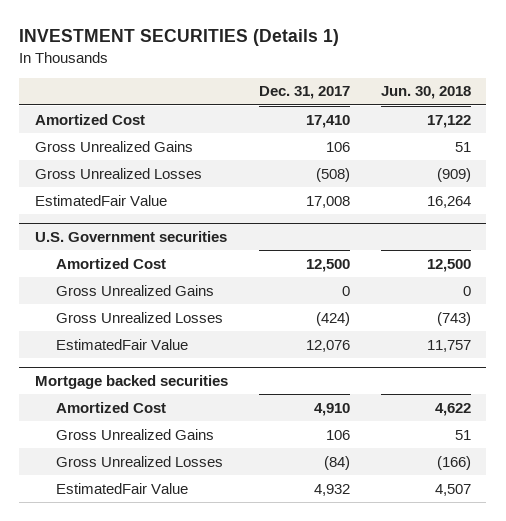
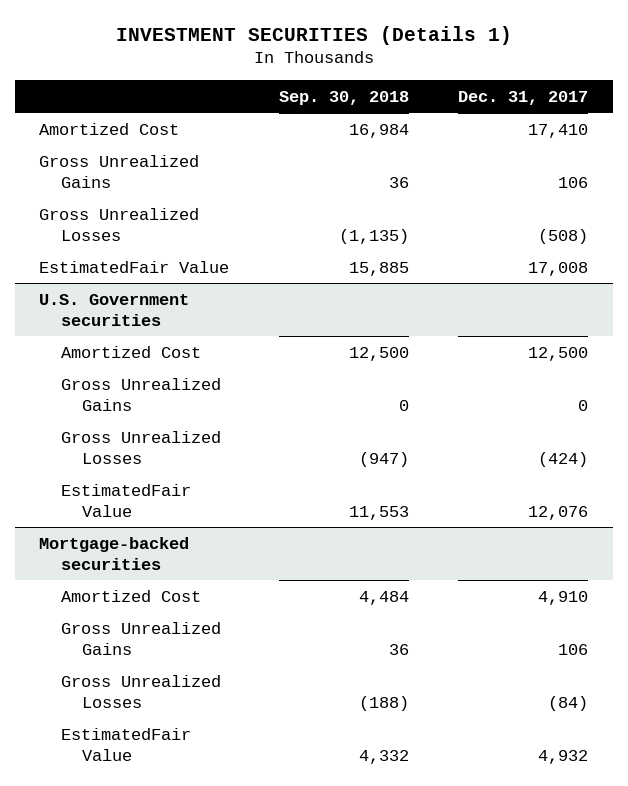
- | Dec. 31, 2017 | Jun. 30, 2018
+ | Sep. 30, 2018 | Dec. 31, 2017
- Mortgage backed securities
+ Mortgage-backed securities

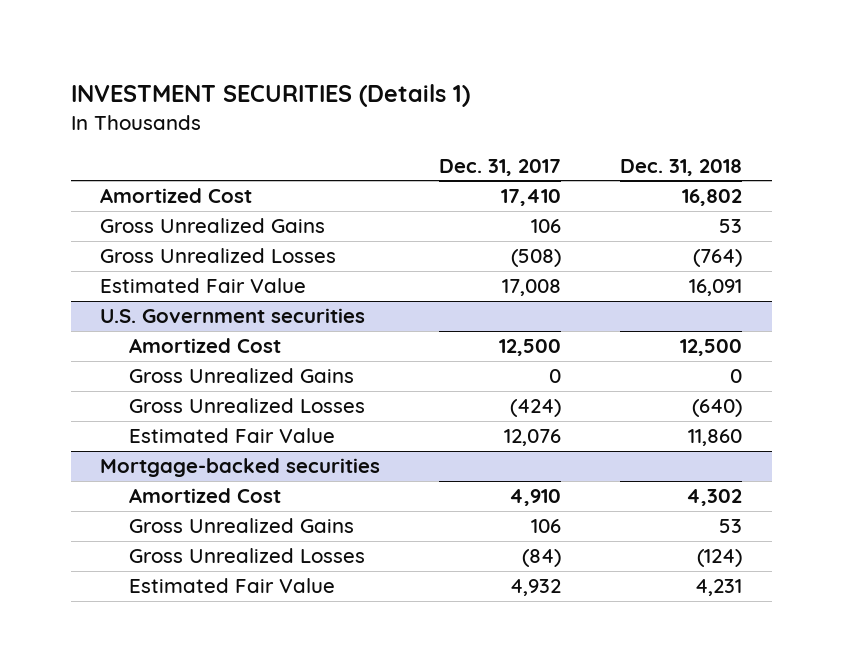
- | Sep. 30, 2018 | Dec. 31, 2017
+ | Dec. 31, 2017 | Dec. 31, 2018
- EstimatedFair Value | 15,885 | 17,008
+ Estimated Fair Value | 17,008 | 16,091
@ U.S. Government securities
- EstimatedFair Value | 11,553 | 12,076
+ Estimated Fair Value | 12,076 | 11,860
@ Mortgage-backed securities
- EstimatedFair Value | 4,332 | 4,932
+ Estimated Fair Value | 4,932 | 4,231

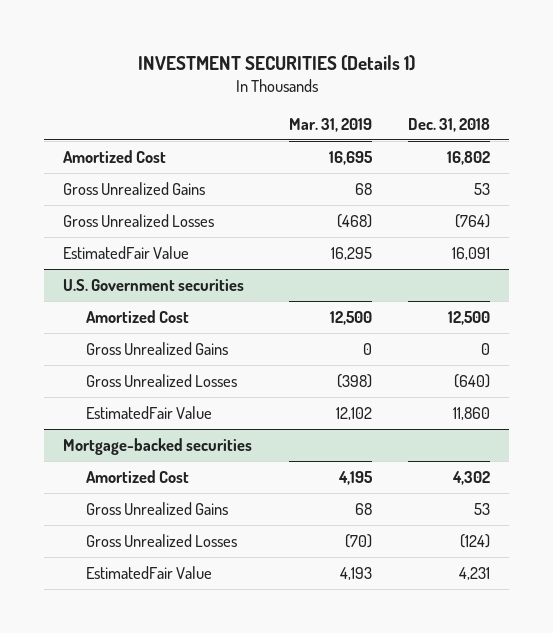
- | Dec. 31, 2017 | Dec. 31, 2018
+ | Mar. 31, 2019 | Dec. 31, 2018
- Estimated Fair Value | 17,008 | 16,091
+ EstimatedFair Value | 16,295 | 16,091
@ U.S. Government securities
- Estimated Fair Value | 12,076 | 11,860
+ EstimatedFair Value | 12,102 | 11,860
@ Mortgage-backed securities
- Estimated Fair Value | 4,932 | 4,231
+ EstimatedFair Value | 4,193 | 4,231

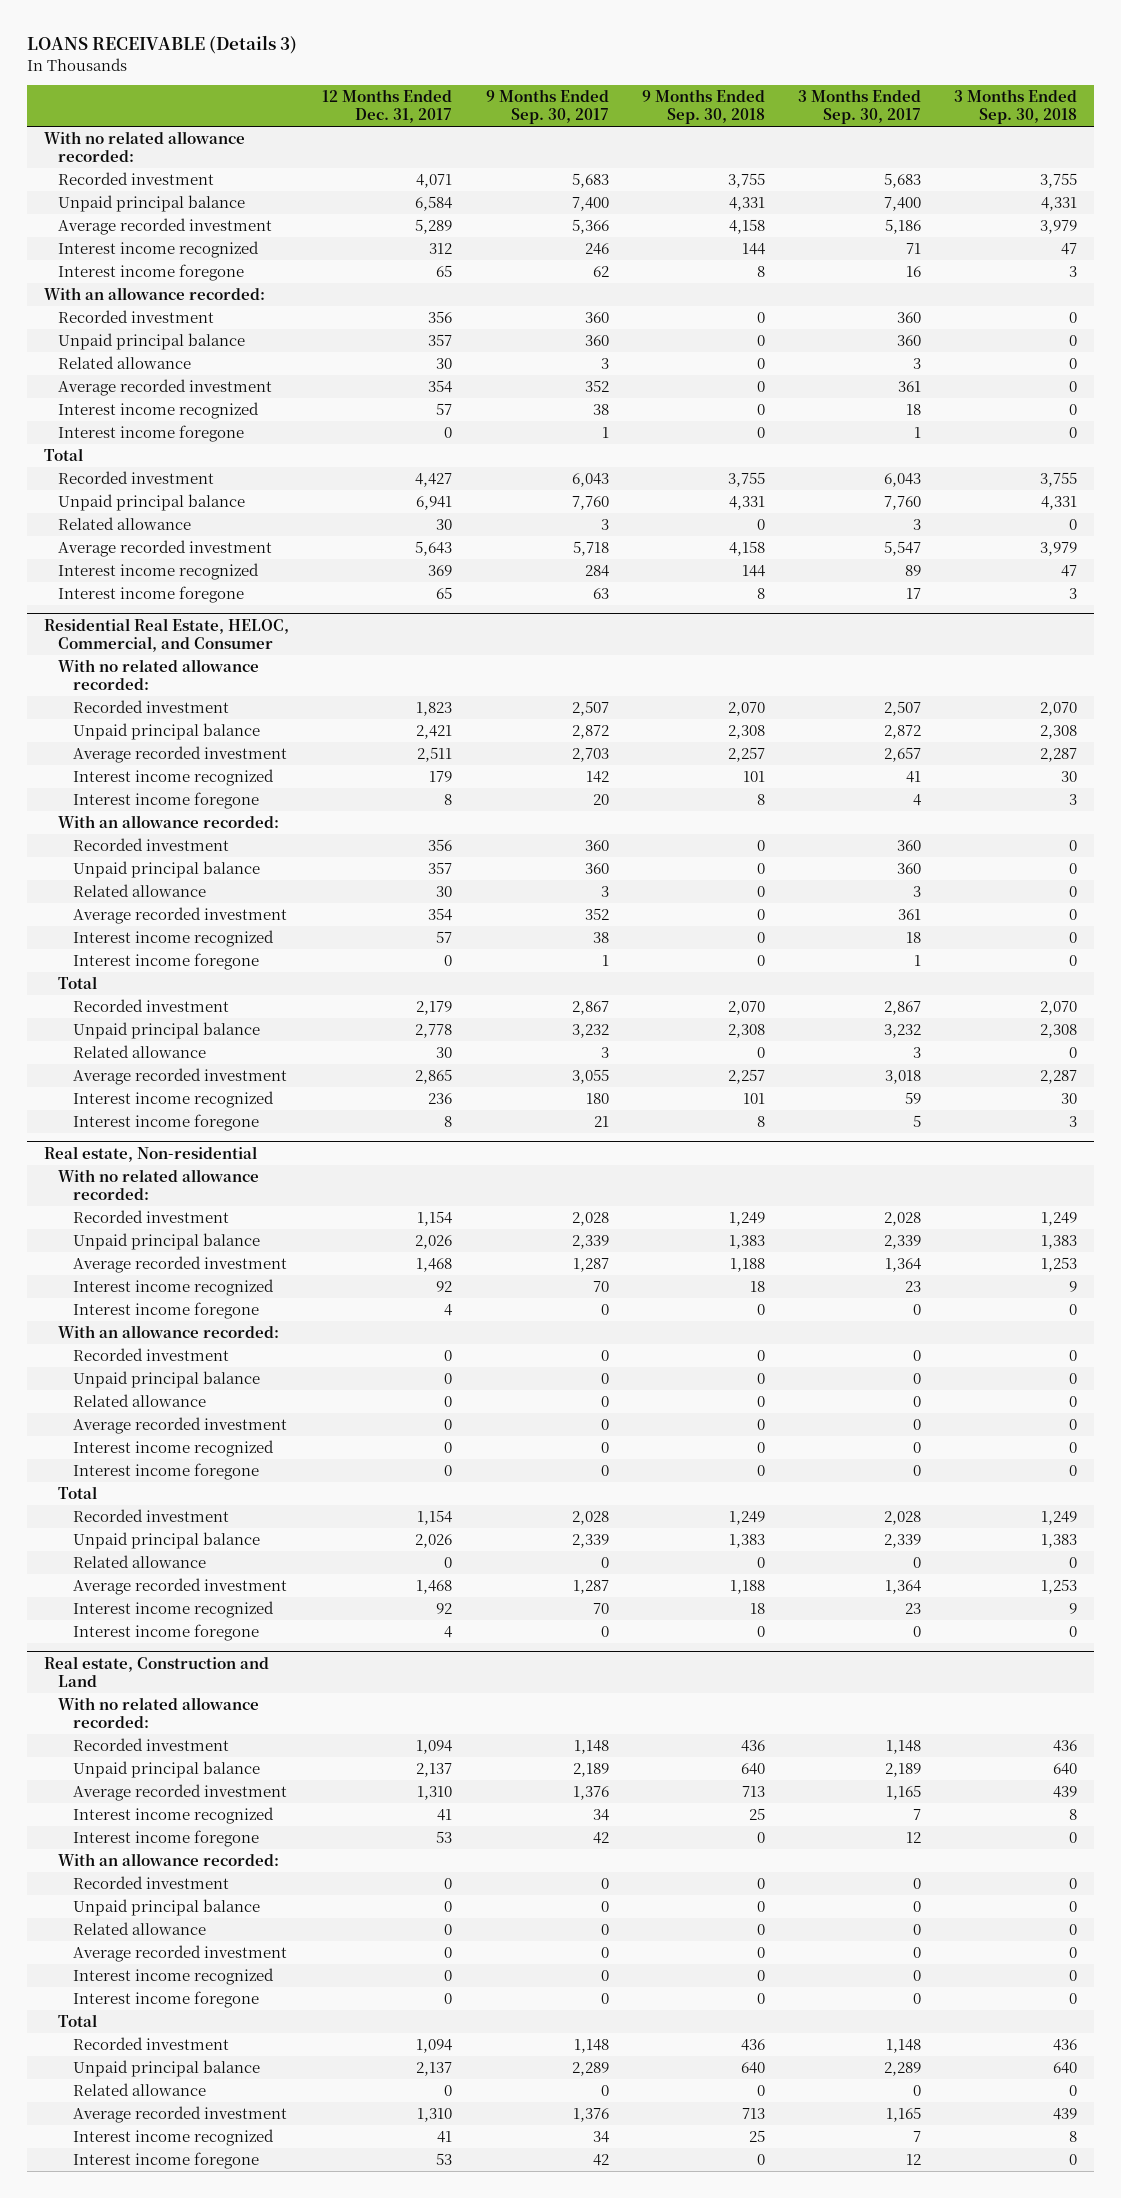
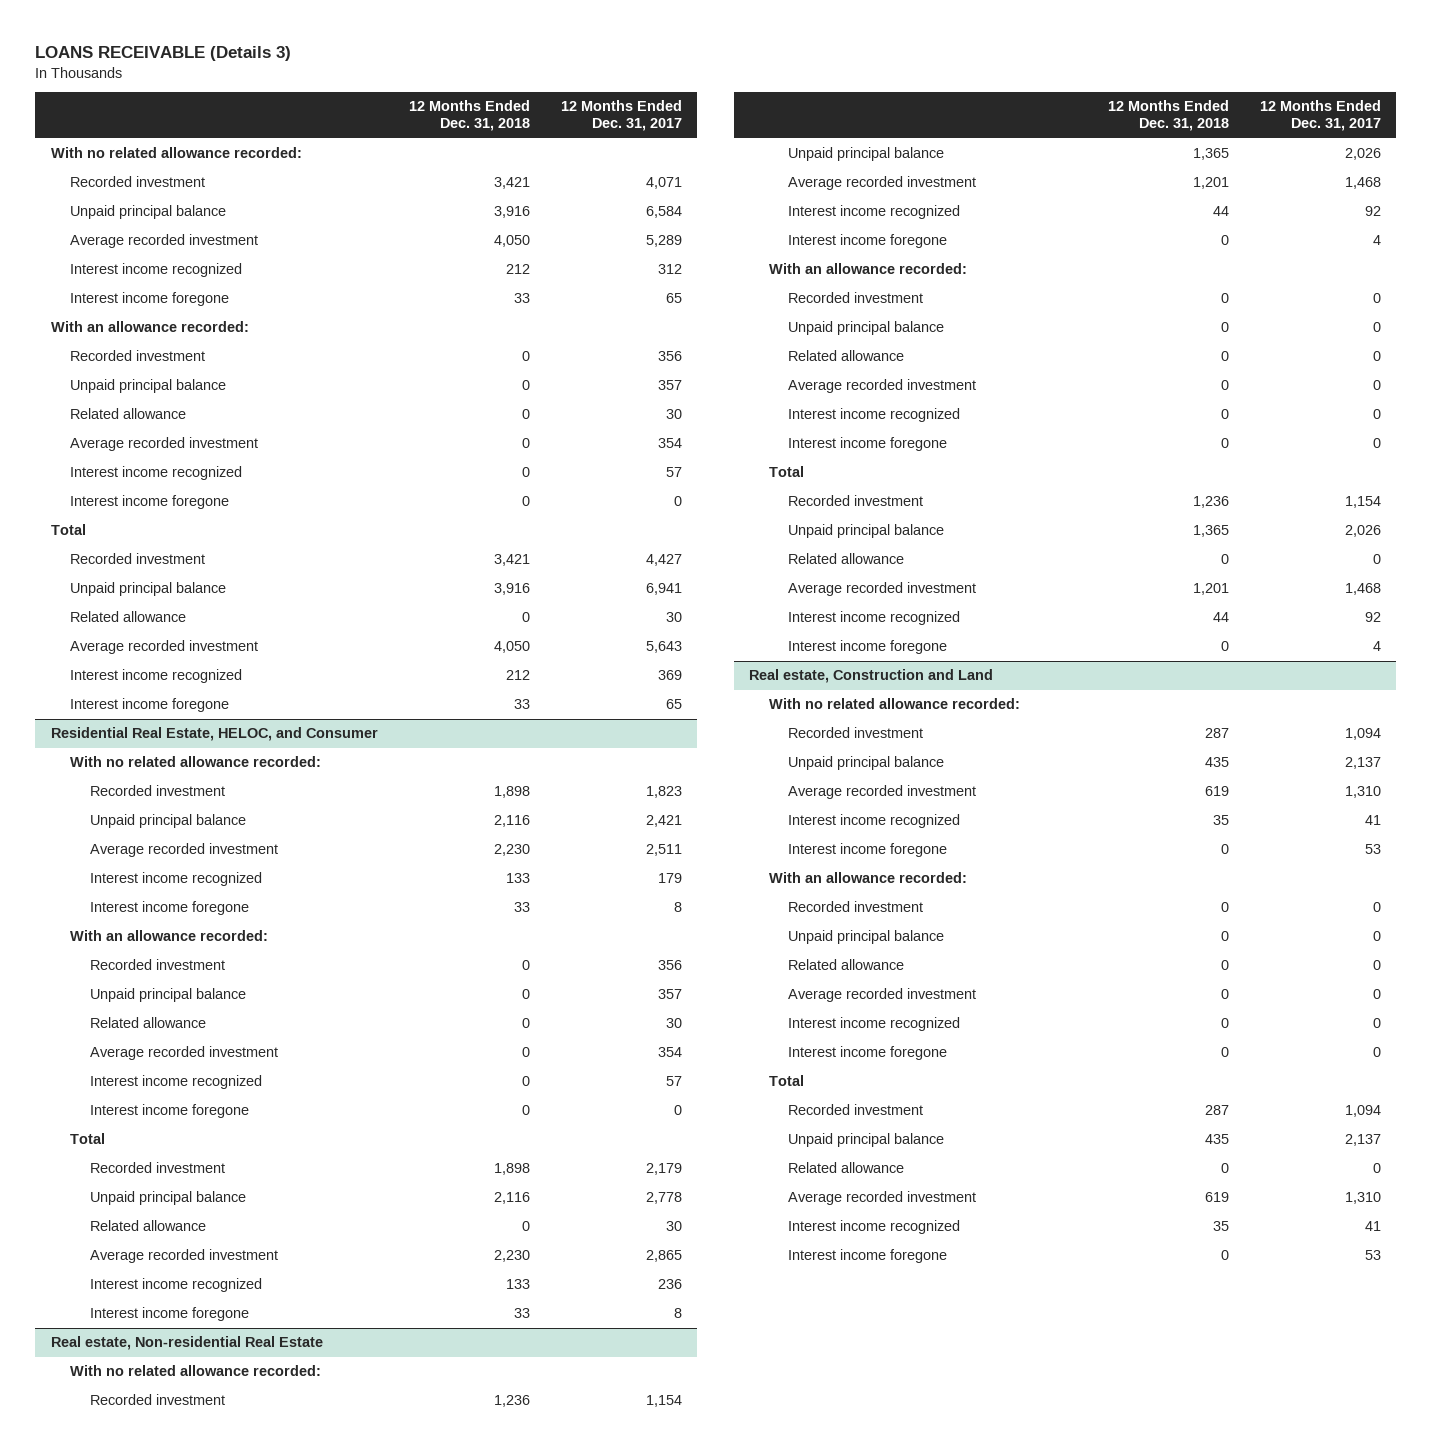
- | 12 Months Ended Dec. 31, 2017 | 9 Months Ended Sep. 30, 2017 | 9 Months Ended Sep. 30, 2018 | 3 Months Ended Sep. 30, 2017 | 3 Months Ended Sep. 30, 2018
+ | 12 Months Ended Dec. 31, 2018 | 12 Months Ended Dec. 31, 2017
- Residential Real Estate, HELOC, Commercial, and Consumer
+ Residential Real Estate, HELOC, and Consumer
- Real estate, Non-residential
+ Real estate, Non-residential Real Estate

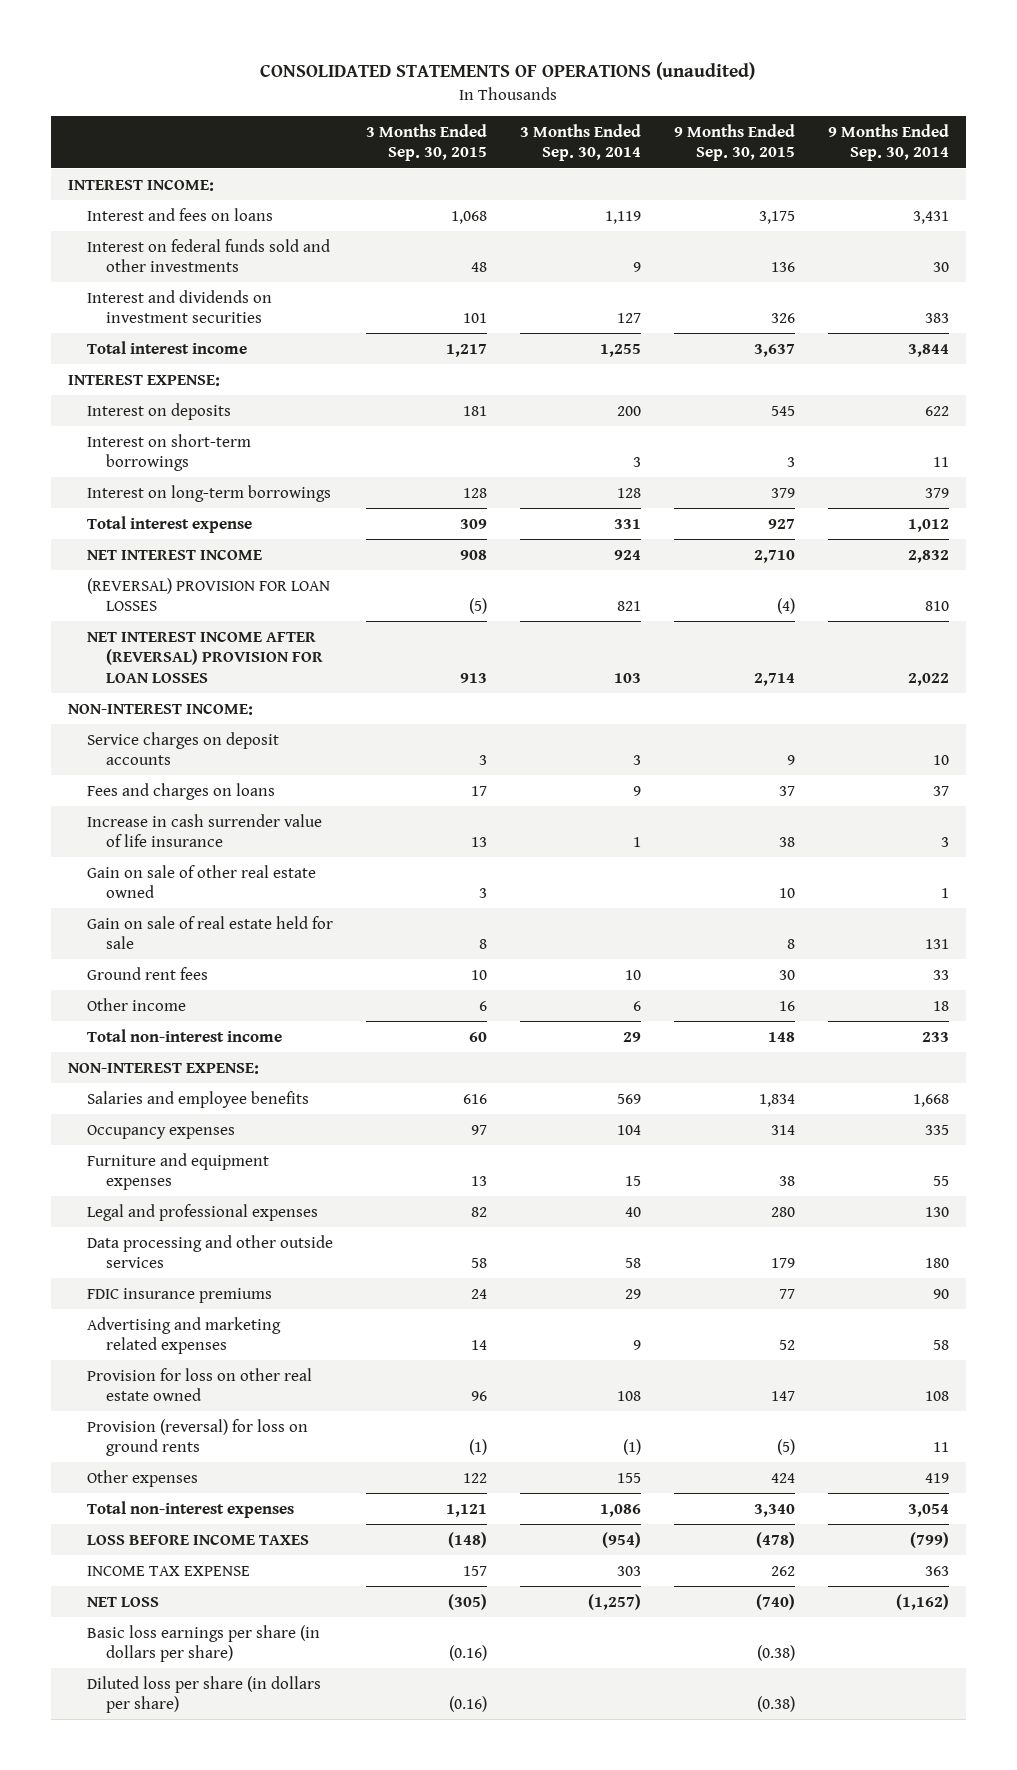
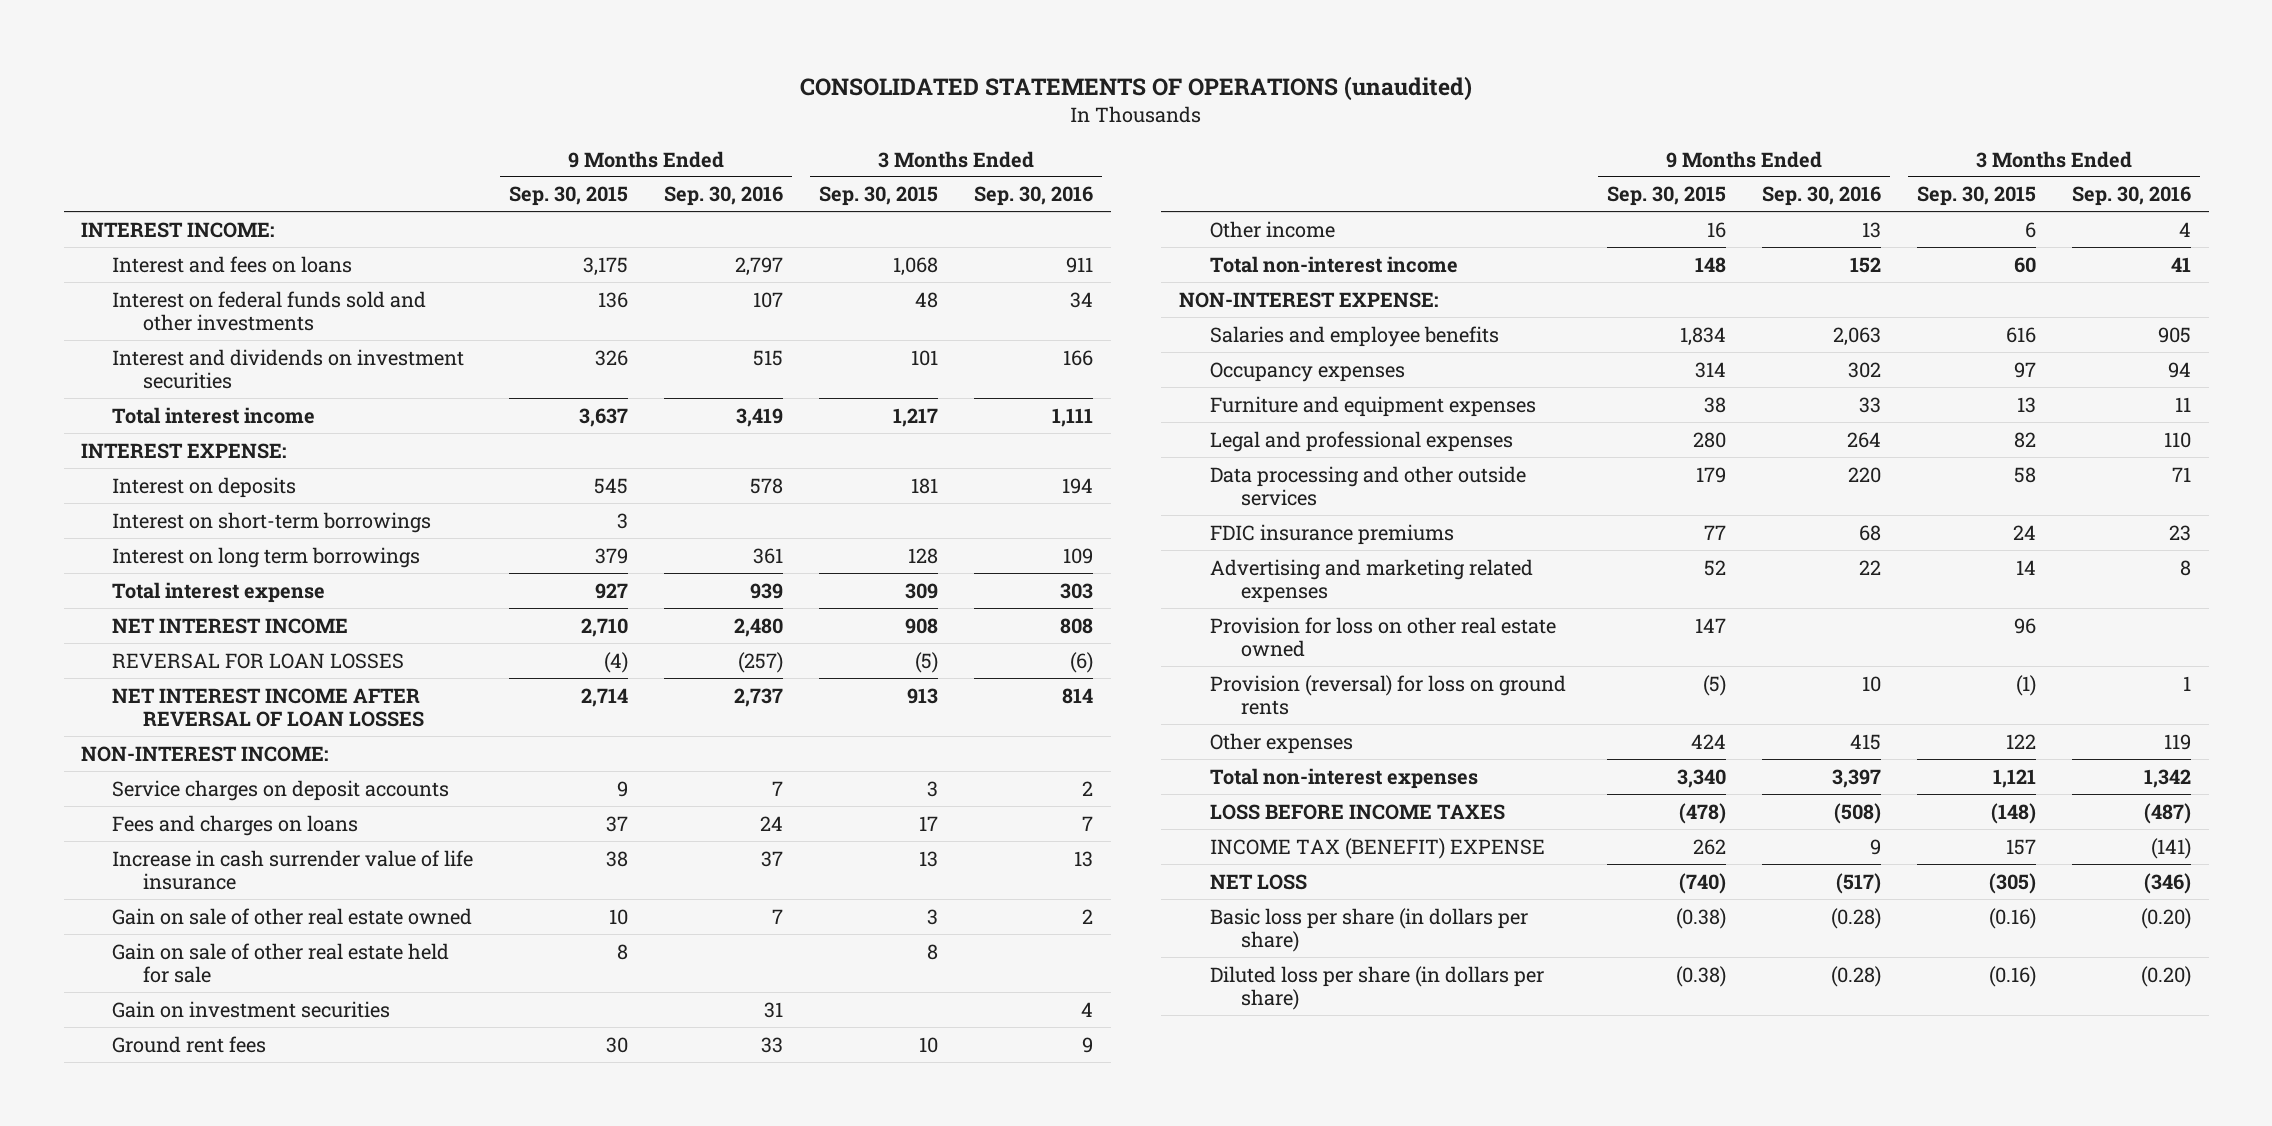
- | 3 Months Ended Sep. 30, 2015 | 3 Months Ended Sep. 30, 2014 | 9 Months Ended Sep. 30, 2015 | 9 Months Ended Sep. 30, 2014
+ | 9 Months Ended Sep. 30, 2015 | 9 Months Ended Sep. 30, 2016 | 3 Months Ended Sep. 30, 2015 | 3 Months Ended Sep. 30, 2016
- Interest on long-term borrowings | 128 | 128 | 379 | 379
+ Interest on long term borrowings | 379 | 361 | 128 | 109
- (REVERSAL) PROVISION FOR LOAN LOSSES | (5) | 821 | (4) | 810
- NET INTEREST INCOME AFTER (REVERSAL) PROVISION FOR LOAN LOSSES | 913 | 103 | 2,714 | 2,022
+ REVERSAL FOR LOAN LOSSES | (4) | (257) | (5) | (6)
+ NET INTEREST INCOME AFTER REVERSAL OF LOAN LOSSES | 2,714 | 2,737 | 913 | 814
- Gain on sale of real estate held for sale | 8 | | 8 | 131
+ Gain on sale of other real estate held for sale | 8 | | 8 |
+ Gain on investment securities | | 31 | | 4
- INCOME TAX EXPENSE | 157 | 303 | 262 | 363
+ INCOME TAX (BENEFIT) EXPENSE | 262 | 9 | 157 | (141)
- Basic loss earnings per share (in dollars per share) | (0.16) | | (0.38) |
+ Basic loss per share (in dollars per share) | (0.38) | (0.28) | (0.16) | (0.20)

